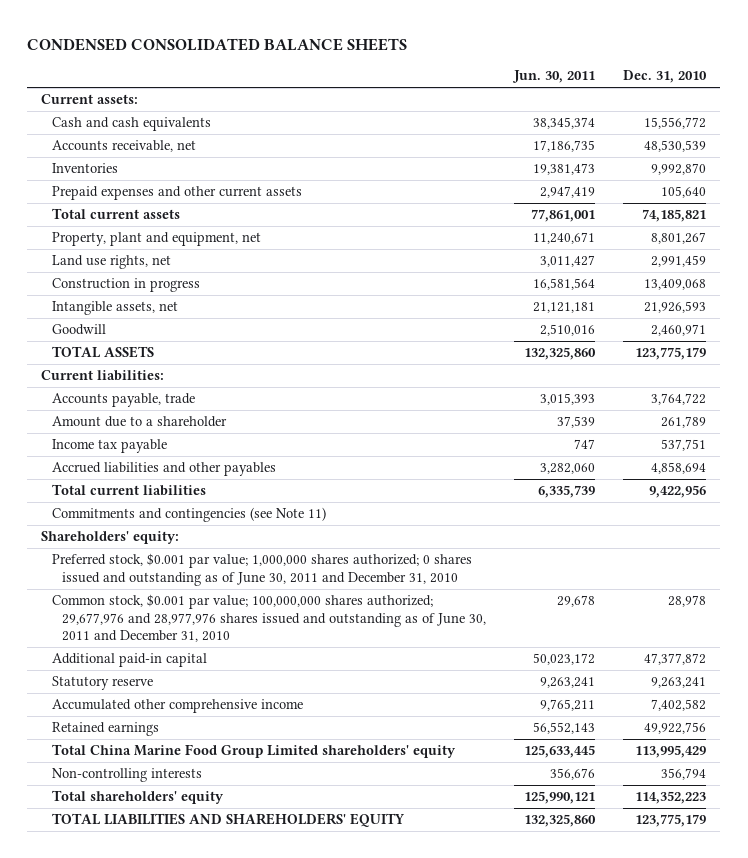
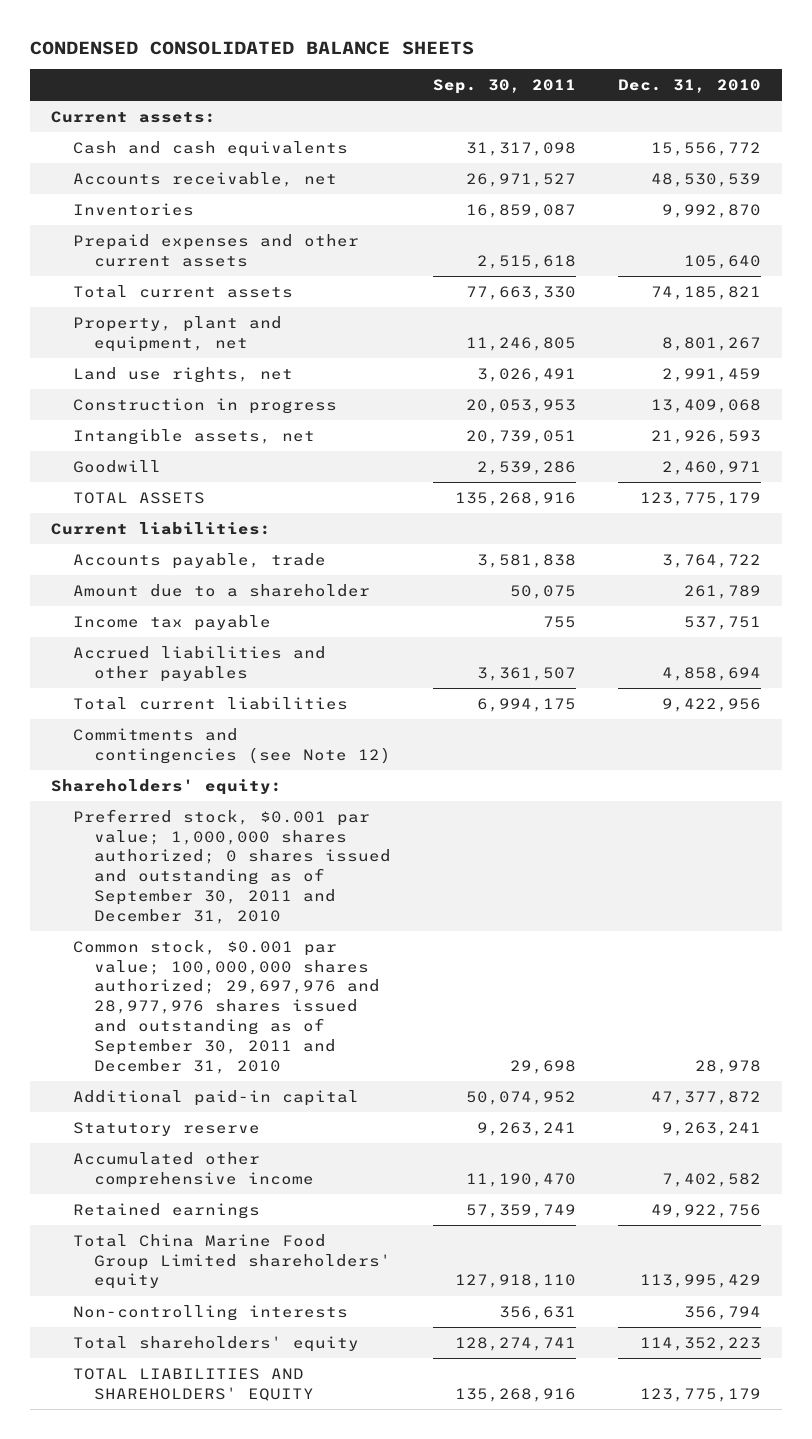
- | Jun. 30, 2011 | Dec. 31, 2010
+ | Sep. 30, 2011 | Dec. 31, 2010
- Commitments and contingencies (see Note 11)
+ Commitments and contingencies (see Note 12)
- Preferred stock, $0.001 par value; 1,000,000 shares authorized; 0 shares issued and outstanding as of June 30, 2011 and December 31, 2010
- Common stock, $0.001 par value; 100,000,000 shares authorized; 29,677,976 and 28,977,976 shares issued and outstanding as of June 30, 2011 and December 31, 2010 | 29,678 | 28,978
+ Preferred stock, $0.001 par value; 1,000,000 shares authorized; 0 shares issued and outstanding as of September 30, 2011 and December 31, 2010
+ Common stock, $0.001 par value; 100,000,000 shares authorized; 29,697,976 and 28,977,976 shares issued and outstanding as of September 30, 2011 and December 31, 2010 | 29,698 | 28,978

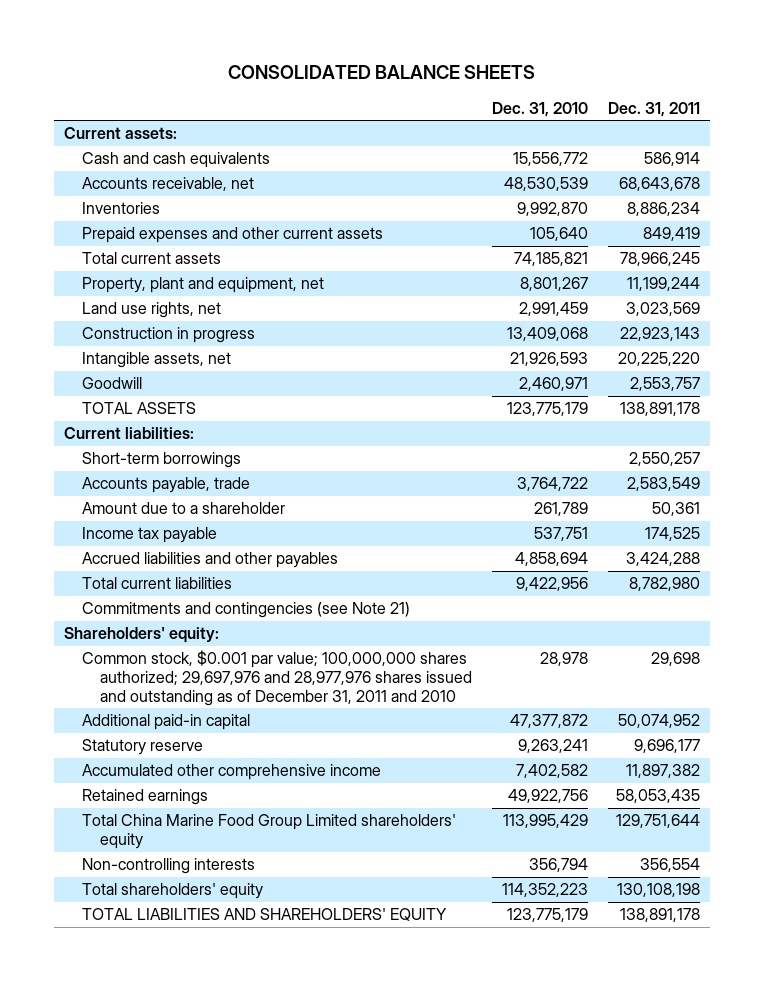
- CONDENSED CONSOLIDATED BALANCE SHEETS
+ CONSOLIDATED BALANCE SHEETS
- | Sep. 30, 2011 | Dec. 31, 2010
+ | Dec. 31, 2010 | Dec. 31, 2011
+ Short-term borrowings | | 2,550,257
- Commitments and contingencies (see Note 12)
+ Commitments and contingencies (see Note 21)
- Preferred stock, $0.001 par value; 1,000,000 shares authorized; 0 shares issued and outstanding as of September 30, 2011 and December 31, 2010
- Common stock, $0.001 par value; 100,000,000 shares authorized; 29,697,976 and 28,977,976 shares issued and outstanding as of September 30, 2011 and December 31, 2010 | 29,698 | 28,978
+ Common stock, $0.001 par value; 100,000,000 shares authorized; 29,697,976 and 28,977,976 shares issued and outstanding as of December 31, 2011 and 2010 | 28,978 | 29,698

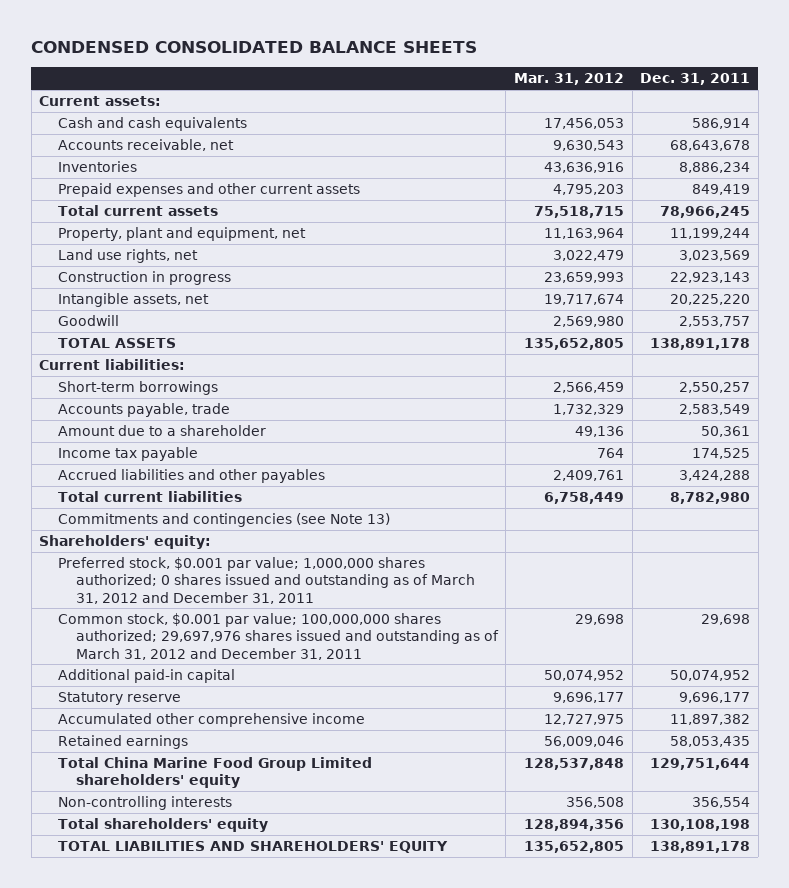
- CONSOLIDATED BALANCE SHEETS
+ CONDENSED CONSOLIDATED BALANCE SHEETS
- | Dec. 31, 2010 | Dec. 31, 2011
+ | Mar. 31, 2012 | Dec. 31, 2011
- Commitments and contingencies (see Note 21)
+ Commitments and contingencies (see Note 13)
- Common stock, $0.001 par value; 100,000,000 shares authorized; 29,697,976 and 28,977,976 shares issued and outstanding as of December 31, 2011 and 2010 | 28,978 | 29,698
+ Preferred stock, $0.001 par value; 1,000,000 shares authorized; 0 shares issued and outstanding as of March 31, 2012 and December 31, 2011
+ Common stock, $0.001 par value; 100,000,000 shares authorized; 29,697,976 shares issued and outstanding as of March 31, 2012 and December 31, 2011 | 29,698 | 29,698

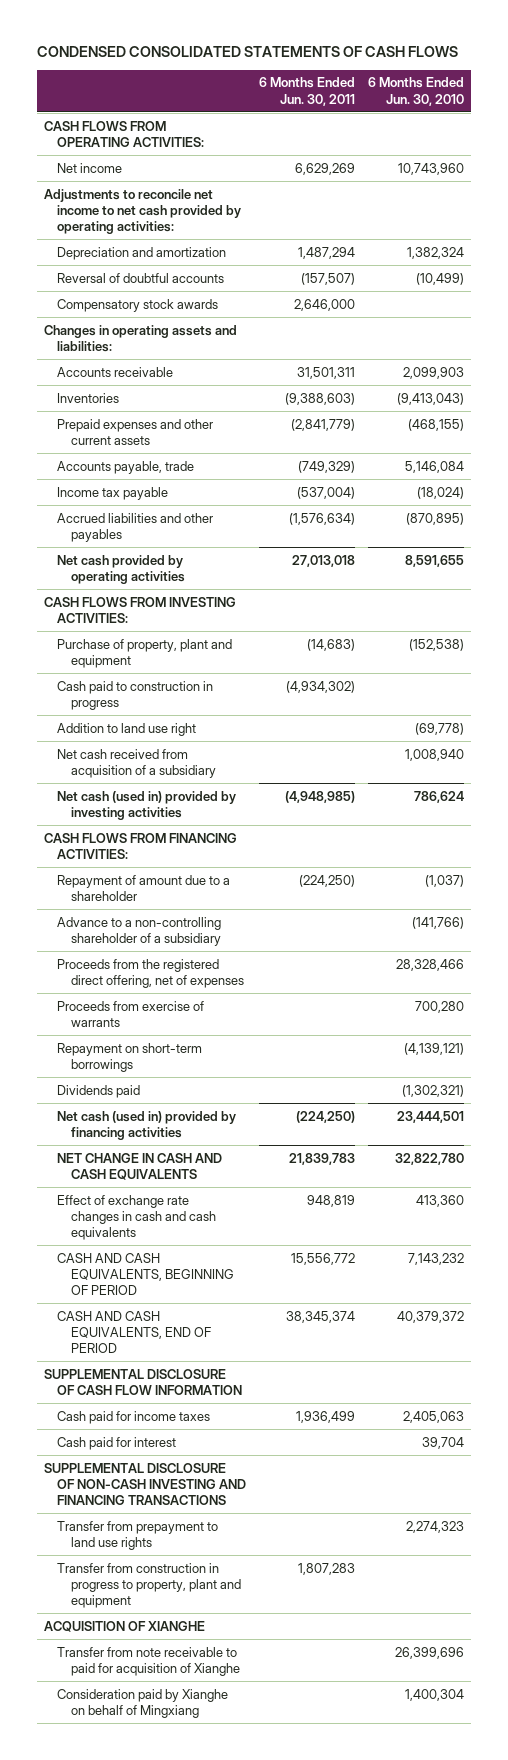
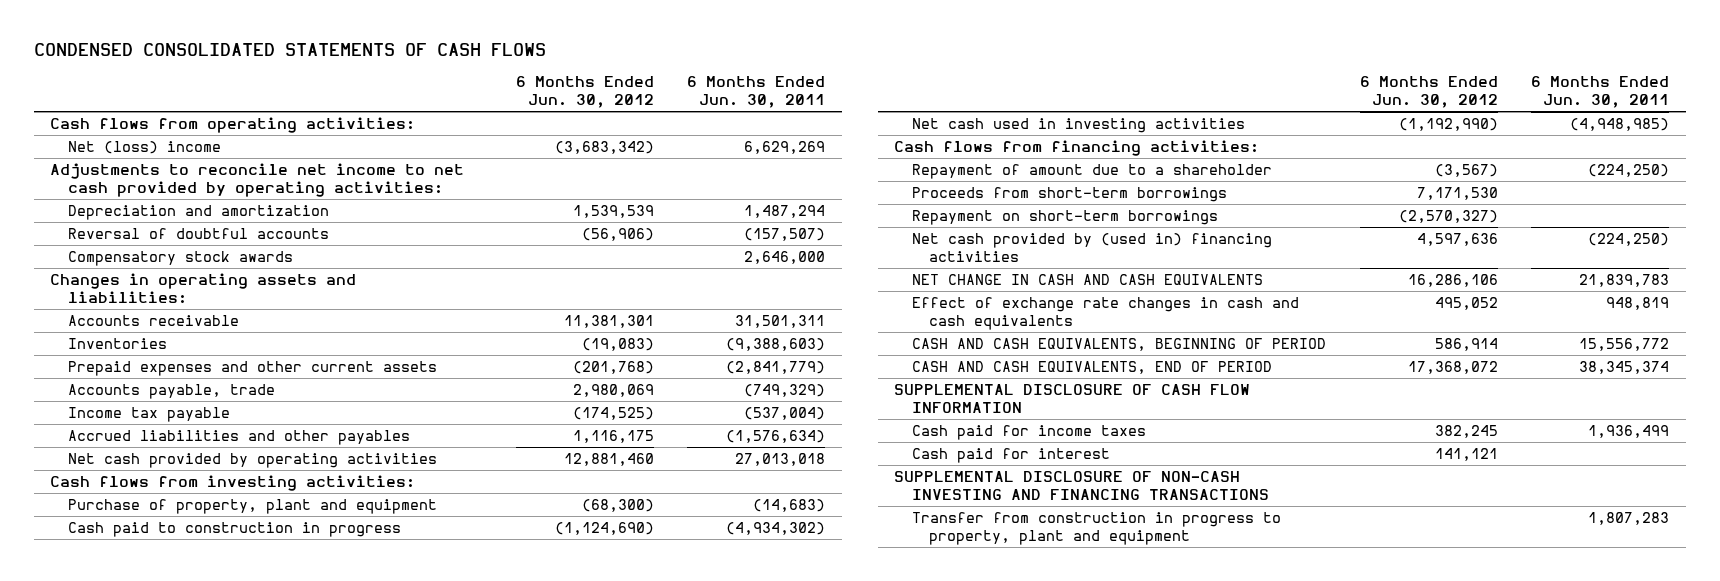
- | 6 Months Ended Jun. 30, 2011 | 6 Months Ended Jun. 30, 2010
+ | 6 Months Ended Jun. 30, 2012 | 6 Months Ended Jun. 30, 2011
- CASH FLOWS FROM OPERATING ACTIVITIES:
- Net income | 6,629,269 | 10,743,960
+ Cash flows from operating activities:
+ Net (loss) income | (3,683,342) | 6,629,269
- CASH FLOWS FROM INVESTING ACTIVITIES:
+ Cash flows from investing activities:
- Addition to land use right | | (69,778)
- Net cash received from acquisition of a subsidiary | | 1,008,940
- Net cash (used in) provided by investing activities | (4,948,985) | 786,624
- CASH FLOWS FROM FINANCING ACTIVITIES:
+ Net cash used in investing activities | (1,192,990) | (4,948,985)
+ Cash flows from financing activities:
- Advance to a non-controlling shareholder of a subsidiary | | (141,766)
- Proceeds from the registered direct offering, net of expenses | | 28,328,466
- Proceeds from exercise of warrants | | 700,280
+ Proceeds from short-term borrowings | 7,171,530 |
- Dividends paid | | (1,302,321)
- Net cash (used in) provided by financing activities | (224,250) | 23,444,501
+ Net cash provided by (used in) financing activities | 4,597,636 | (224,250)
- Transfer from prepayment to land use rights | | 2,274,323
- ACQUISITION OF XIANGHE
- Transfer from note receivable to paid for acquisition of Xianghe | | 26,399,696
- Consideration paid by Xianghe on behalf of Mingxiang | | 1,400,304

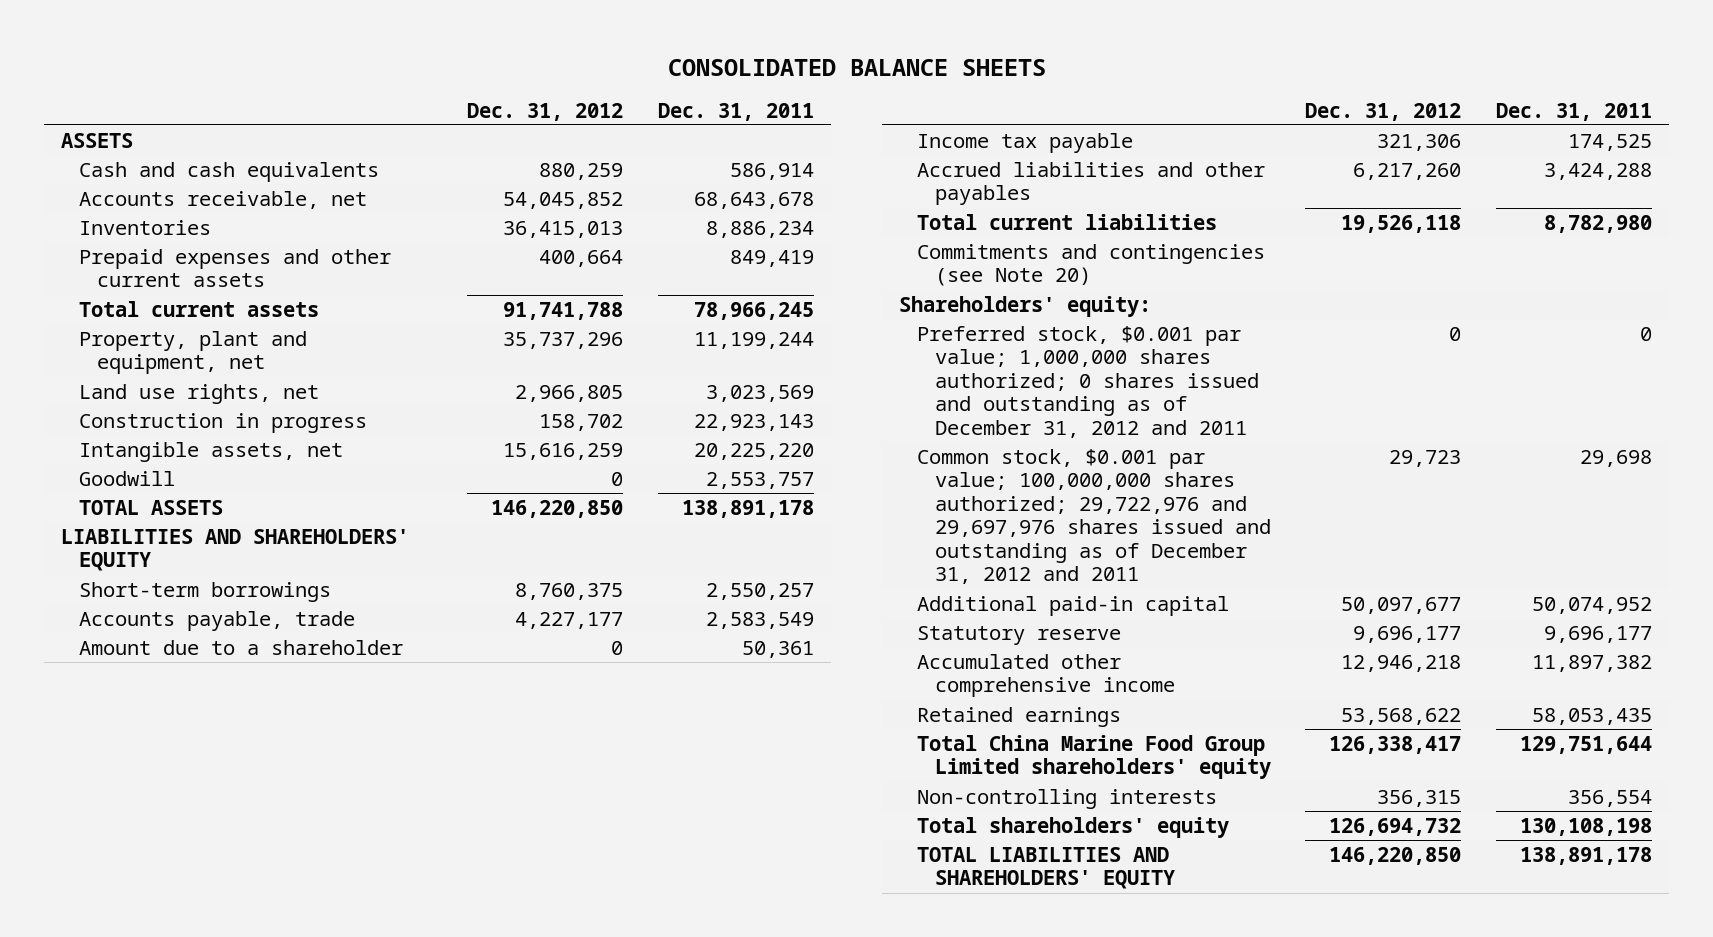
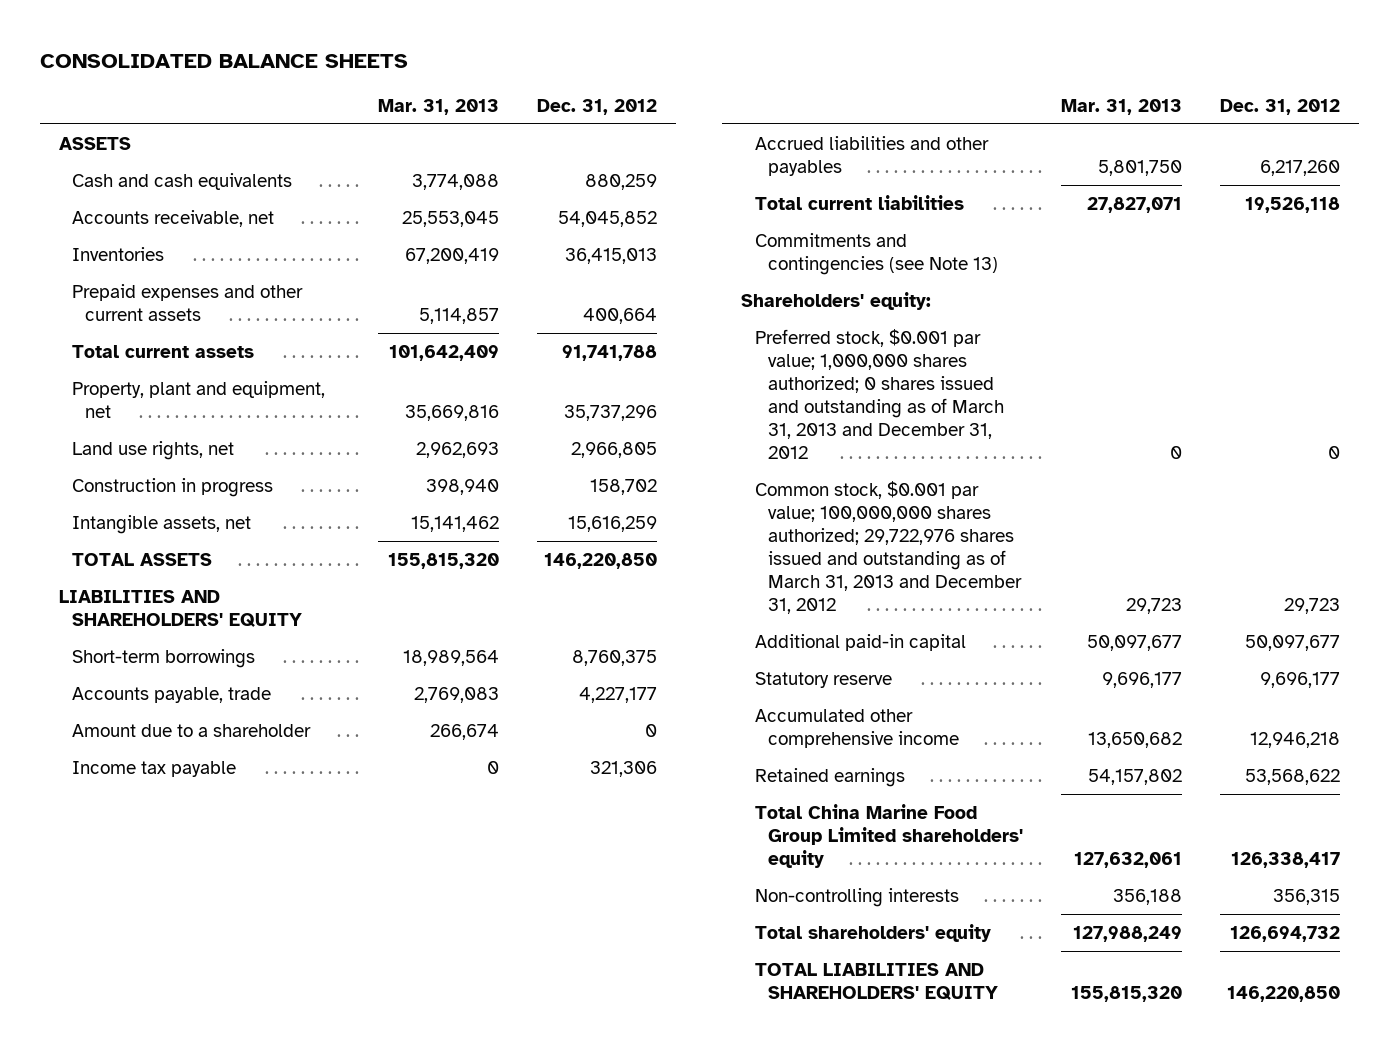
- | Dec. 31, 2012 | Dec. 31, 2011
+ | Mar. 31, 2013 | Dec. 31, 2012
- Goodwill | 0 | 2,553,757
- Commitments and contingencies (see Note 20)
+ Commitments and contingencies (see Note 13)
- Preferred stock, $0.001 par value; 1,000,000 shares authorized; 0 shares issued and outstanding as of December 31, 2012 and 2011 | 0 | 0
- Common stock, $0.001 par value; 100,000,000 shares authorized; 29,722,976 and 29,697,976 shares issued and outstanding as of December 31, 2012 and 2011 | 29,723 | 29,698
+ Preferred stock, $0.001 par value; 1,000,000 shares authorized; 0 shares issued and outstanding as of March 31, 2013 and December 31, 2012 | 0 | 0
+ Common stock, $0.001 par value; 100,000,000 shares authorized; 29,722,976 shares issued and outstanding as of March 31, 2013 and December 31, 2012 | 29,723 | 29,723

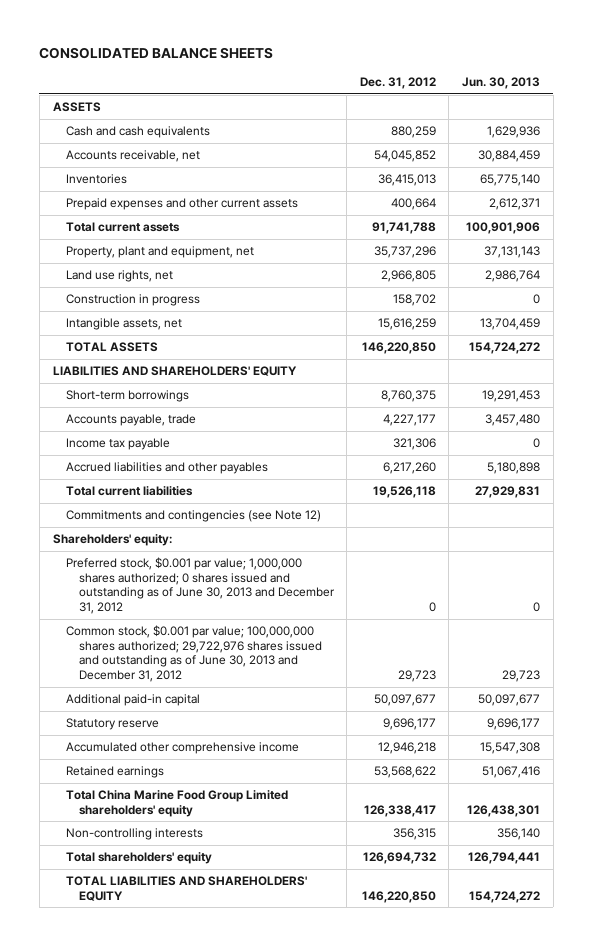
- | Mar. 31, 2013 | Dec. 31, 2012
+ | Dec. 31, 2012 | Jun. 30, 2013
- Amount due to a shareholder | 266,674 | 0
- Commitments and contingencies (see Note 13)
+ Commitments and contingencies (see Note 12)
- Preferred stock, $0.001 par value; 1,000,000 shares authorized; 0 shares issued and outstanding as of March 31, 2013 and December 31, 2012 | 0 | 0
- Common stock, $0.001 par value; 100,000,000 shares authorized; 29,722,976 shares issued and outstanding as of March 31, 2013 and December 31, 2012 | 29,723 | 29,723
+ Preferred stock, $0.001 par value; 1,000,000 shares authorized; 0 shares issued and outstanding as of June 30, 2013 and December 31, 2012 | 0 | 0
+ Common stock, $0.001 par value; 100,000,000 shares authorized; 29,722,976 shares issued and outstanding as of June 30, 2013 and December 31, 2012 | 29,723 | 29,723

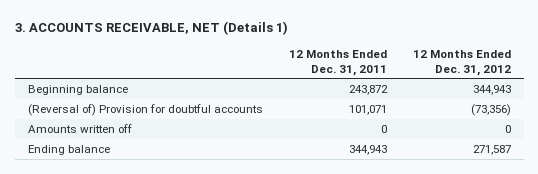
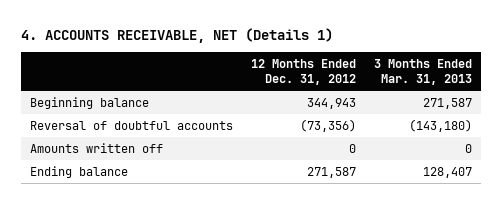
- 3. ACCOUNTS RECEIVABLE, NET (Details 1)
+ 4. ACCOUNTS RECEIVABLE, NET (Details 1)
- | 12 Months Ended Dec. 31, 2011 | 12 Months Ended Dec. 31, 2012
+ | 12 Months Ended Dec. 31, 2012 | 3 Months Ended Mar. 31, 2013
- (Reversal of) Provision for doubtful accounts | 101,071 | (73,356)
+ Reversal of doubtful accounts | (73,356) | (143,180)

